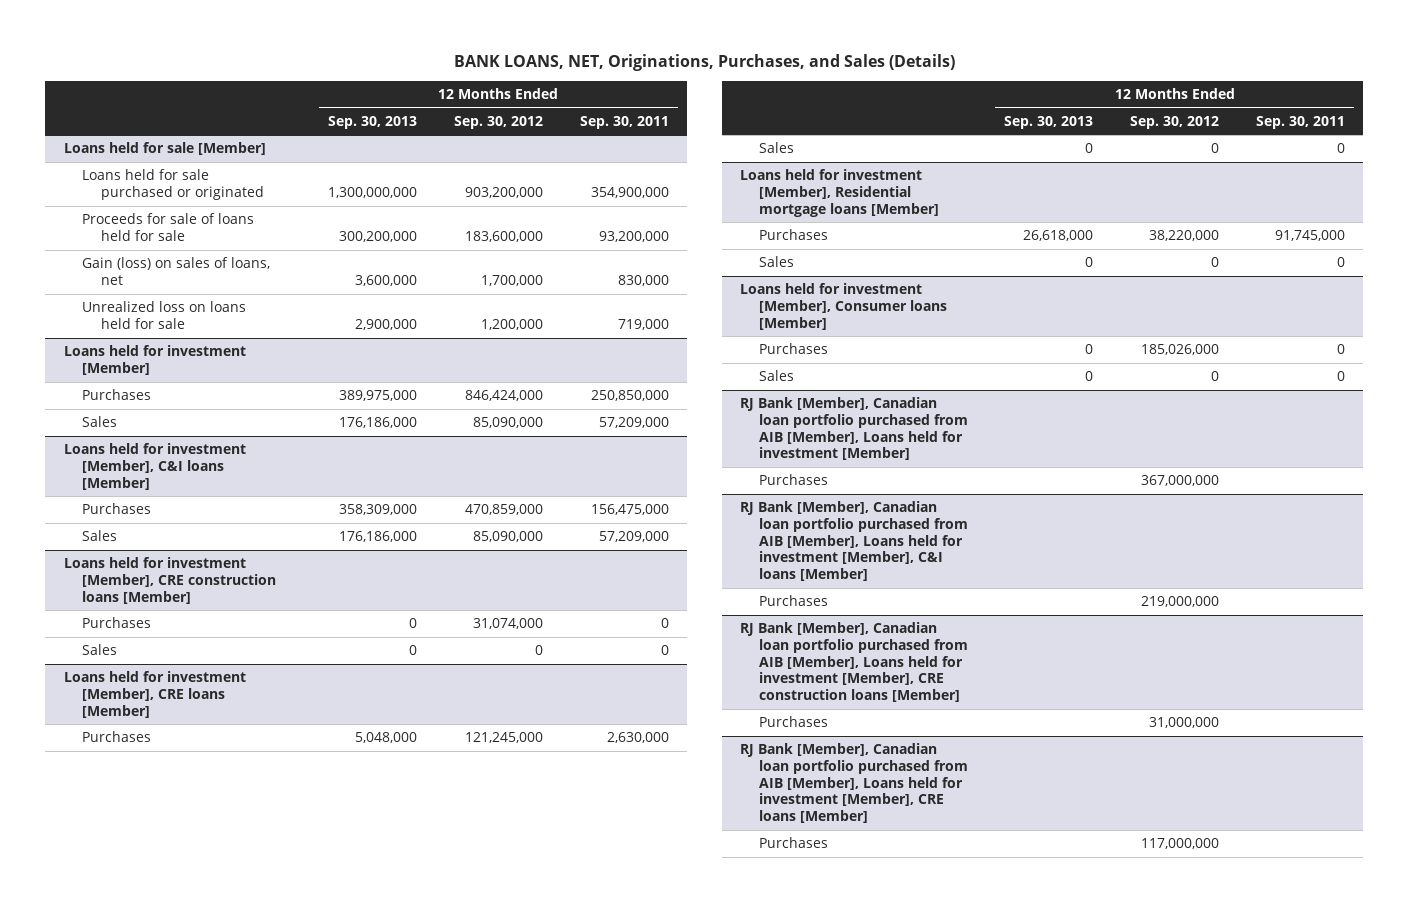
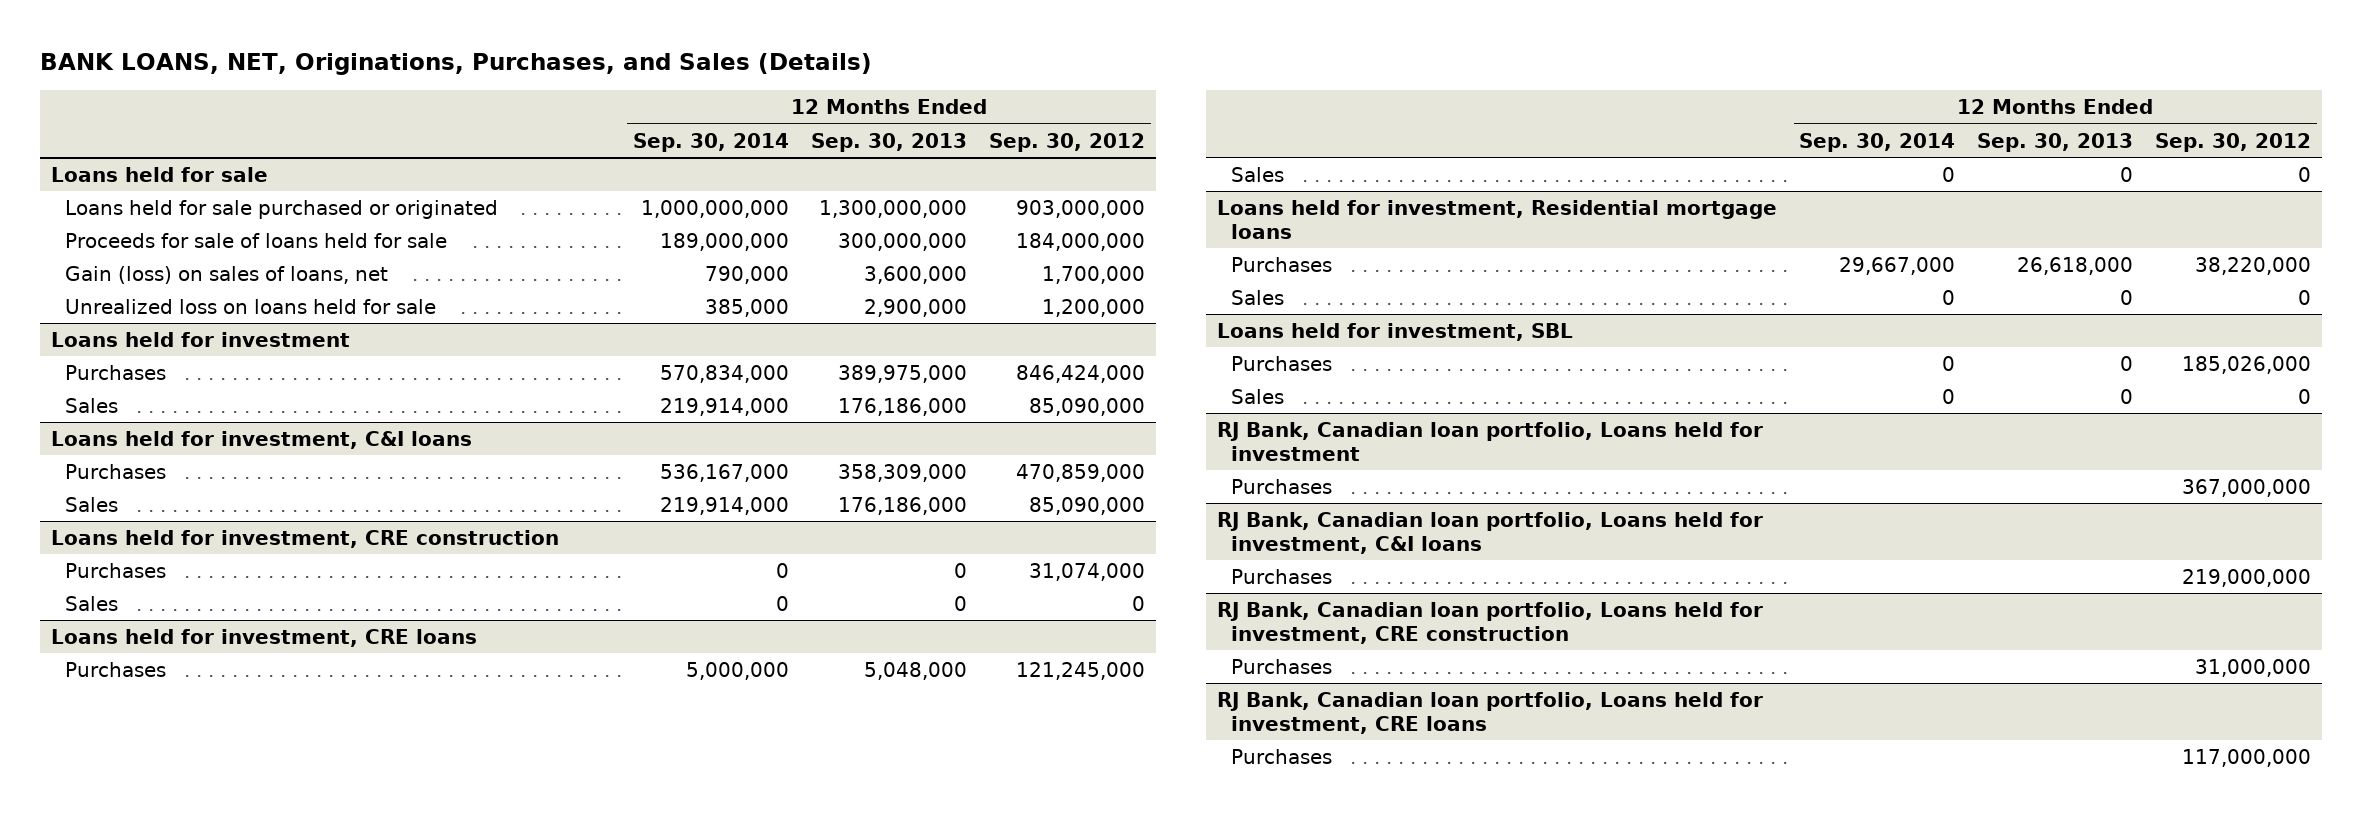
- | 12 Months Ended Sep. 30, 2013 | 12 Months Ended Sep. 30, 2012 | 12 Months Ended Sep. 30, 2011
+ | 12 Months Ended Sep. 30, 2014 | 12 Months Ended Sep. 30, 2013 | 12 Months Ended Sep. 30, 2012
- Loans held for sale [Member]
- Loans held for sale purchased or originated | 1,300,000,000 | 903,200,000 | 354,900,000
- Proceeds for sale of loans held for sale | 300,200,000 | 183,600,000 | 93,200,000
+ Loans held for sale
+ Loans held for sale purchased or originated | 1,000,000,000 | 1,300,000,000 | 903,000,000
+ Proceeds for sale of loans held for sale | 189,000,000 | 300,000,000 | 184,000,000
- Loans held for investment [Member]
+ Loans held for investment
- Loans held for investment [Member], C&I loans [Member]
+ Loans held for investment, C&I loans
- Loans held for investment [Member], CRE construction loans [Member]
+ Loans held for investment, CRE construction
- Loans held for investment [Member], CRE loans [Member]
+ Loans held for investment, CRE loans
- Loans held for investment [Member], Residential mortgage loans [Member]
+ Loans held for investment, Residential mortgage loans
- Loans held for investment [Member], Consumer loans [Member]
+ Loans held for investment, SBL
- RJ Bank [Member], Canadian loan portfolio purchased from AIB [Member], Loans held for investment [Member]
+ RJ Bank, Canadian loan portfolio, Loans held for investment
- RJ Bank [Member], Canadian loan portfolio purchased from AIB [Member], Loans held for investment [Member], C&I loans [Member]
+ RJ Bank, Canadian loan portfolio, Loans held for investment, C&I loans
- RJ Bank [Member], Canadian loan portfolio purchased from AIB [Member], Loans held for investment [Member], CRE construction loans [Member]
+ RJ Bank, Canadian loan portfolio, Loans held for investment, CRE construction
- RJ Bank [Member], Canadian loan portfolio purchased from AIB [Member], Loans held for investment [Member], CRE loans [Member]
+ RJ Bank, Canadian loan portfolio, Loans held for investment, CRE loans

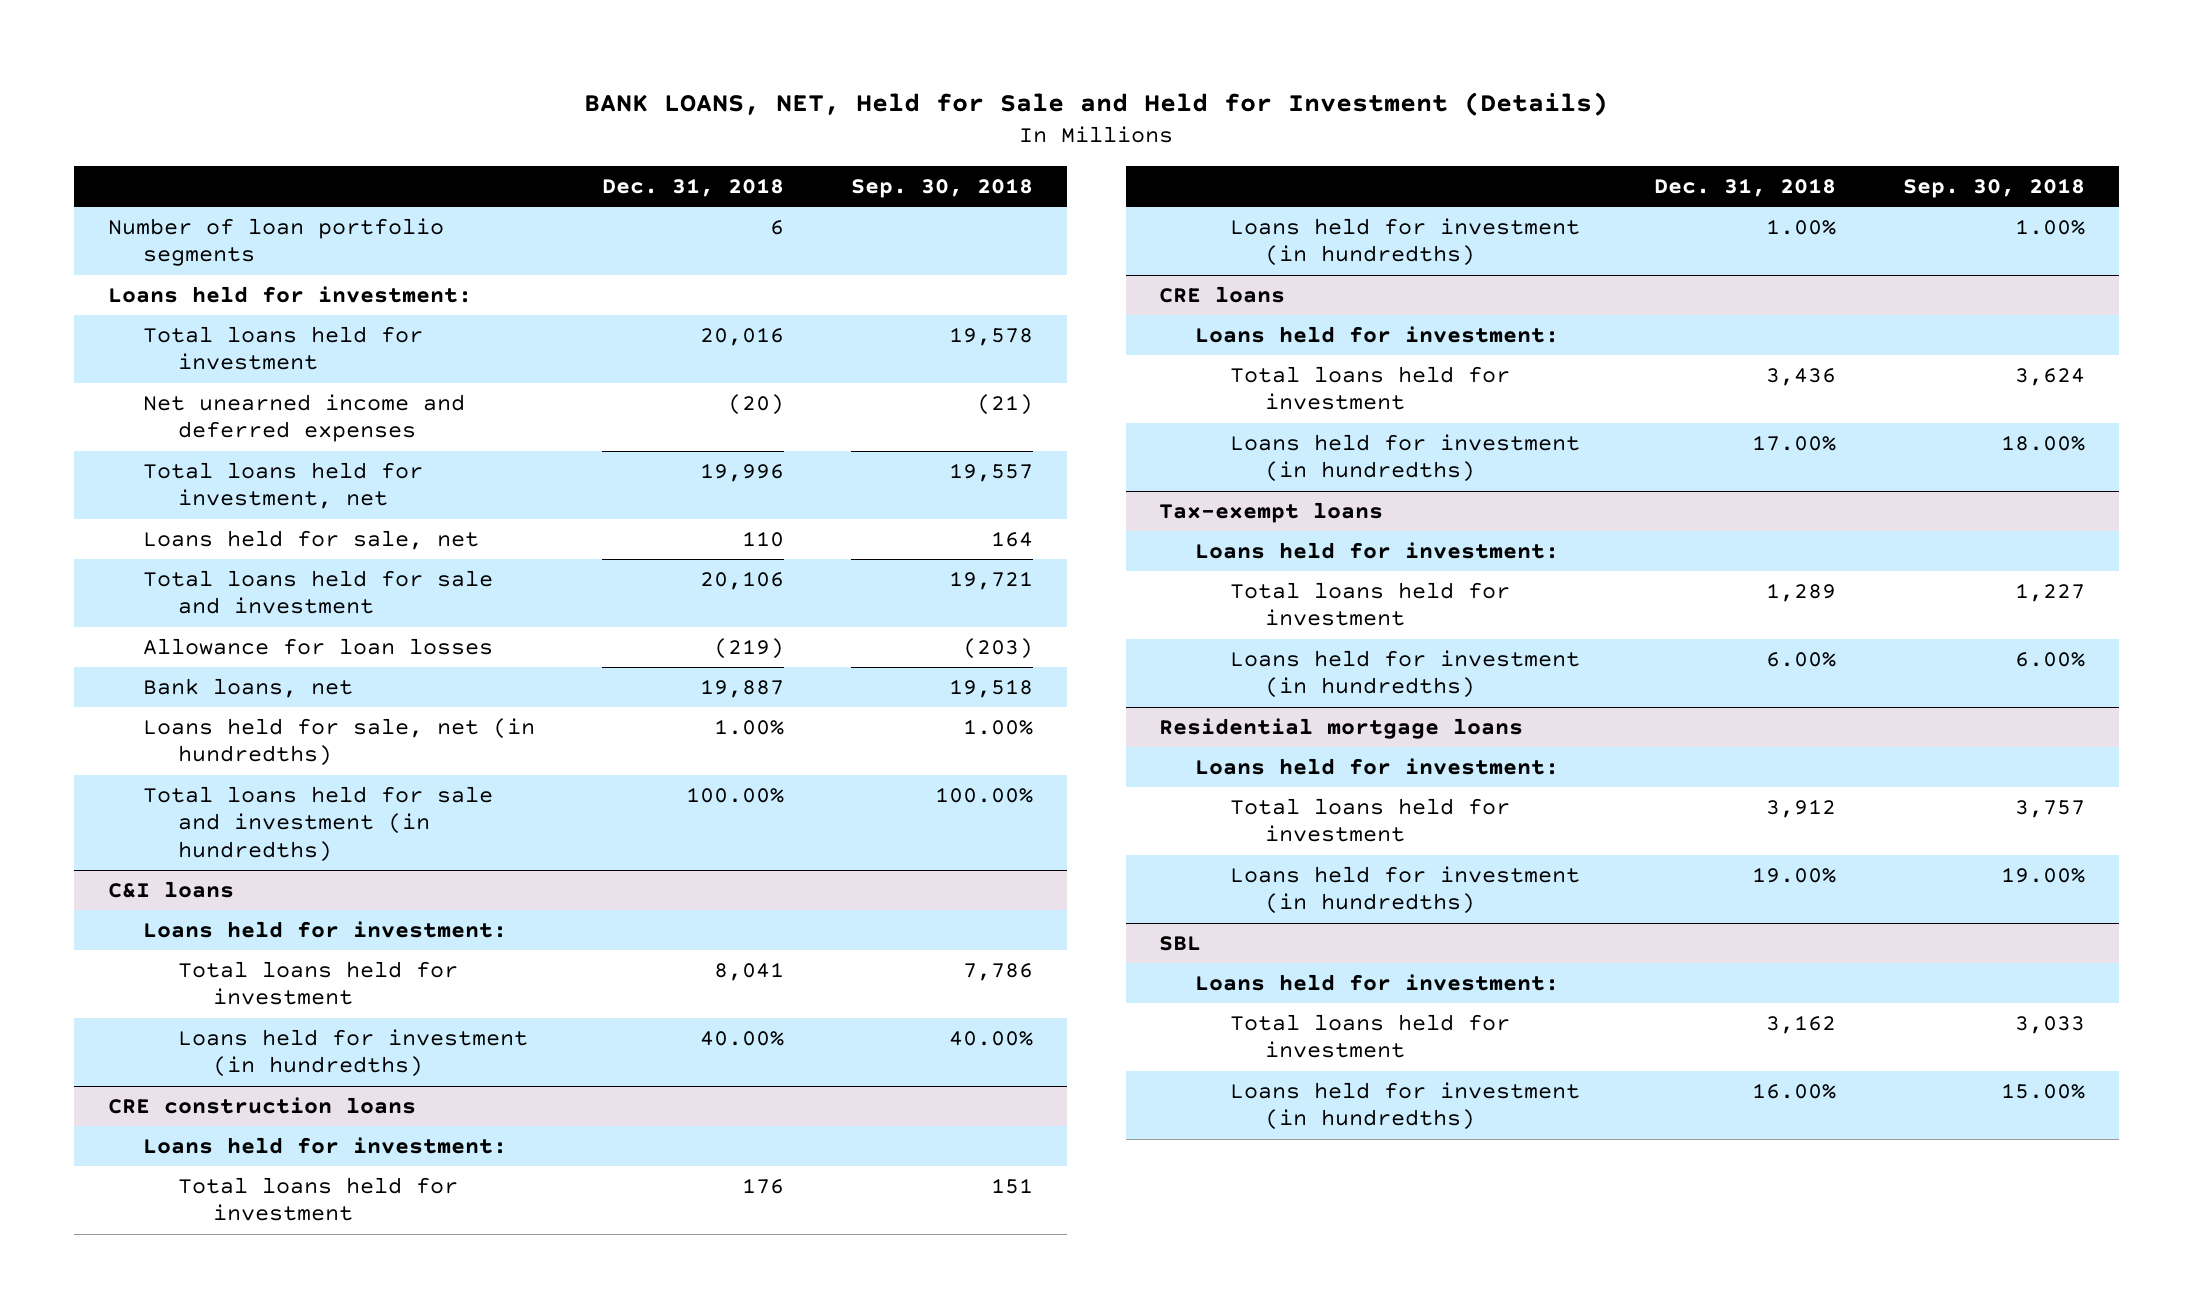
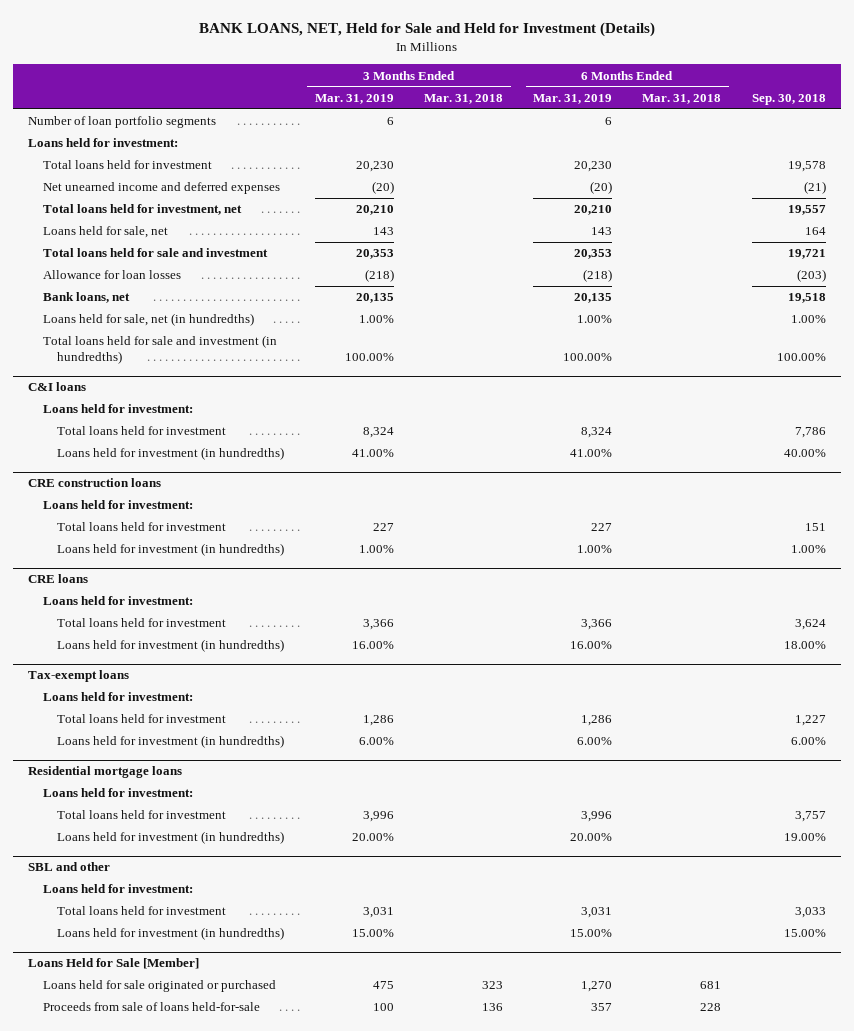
- | Dec. 31, 2018 | Sep. 30, 2018
+ | 3 Months Ended Mar. 31, 2019 | 3 Months Ended Mar. 31, 2018 | 6 Months Ended Mar. 31, 2019 | 6 Months Ended Mar. 31, 2018 | Sep. 30, 2018
- SBL
+ SBL and other
+ Loans Held for Sale [Member]
+ Loans held for sale originated or purchased | 475 | 323 | 1,270 | 681 |
+ Proceeds from sale of loans held-for-sale | 100 | 136 | 357 | 228 |

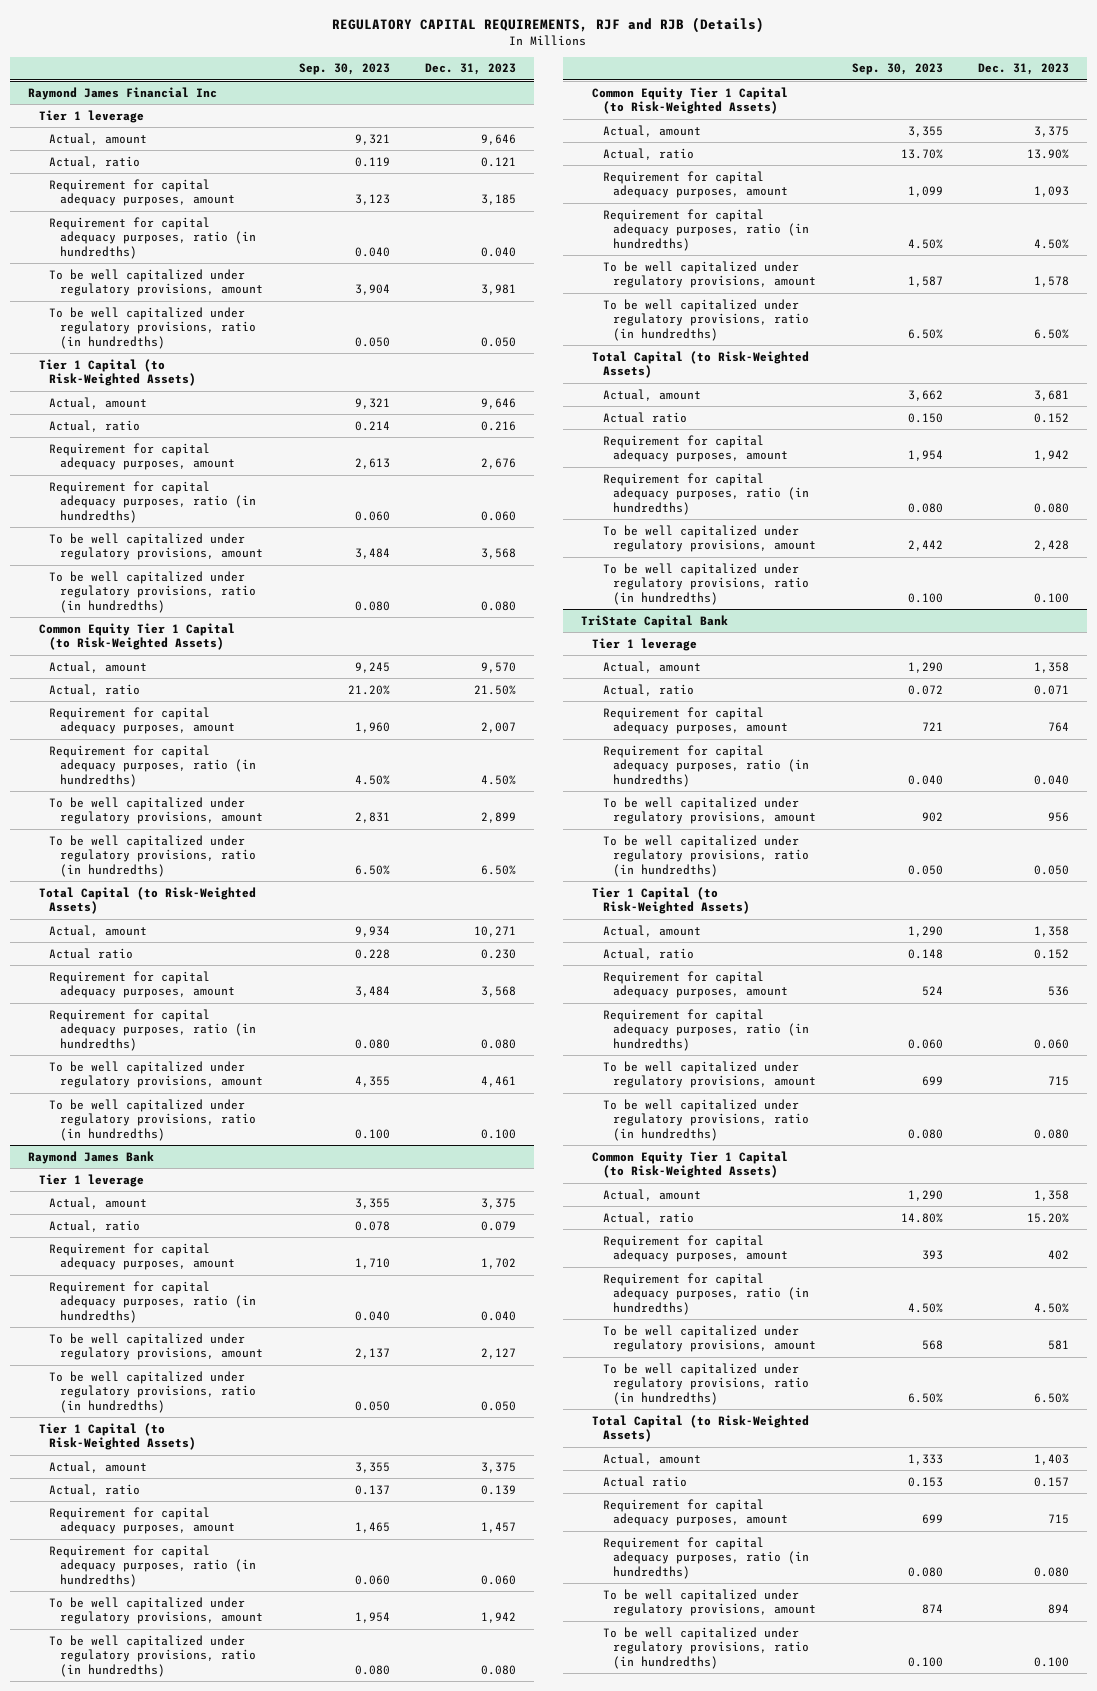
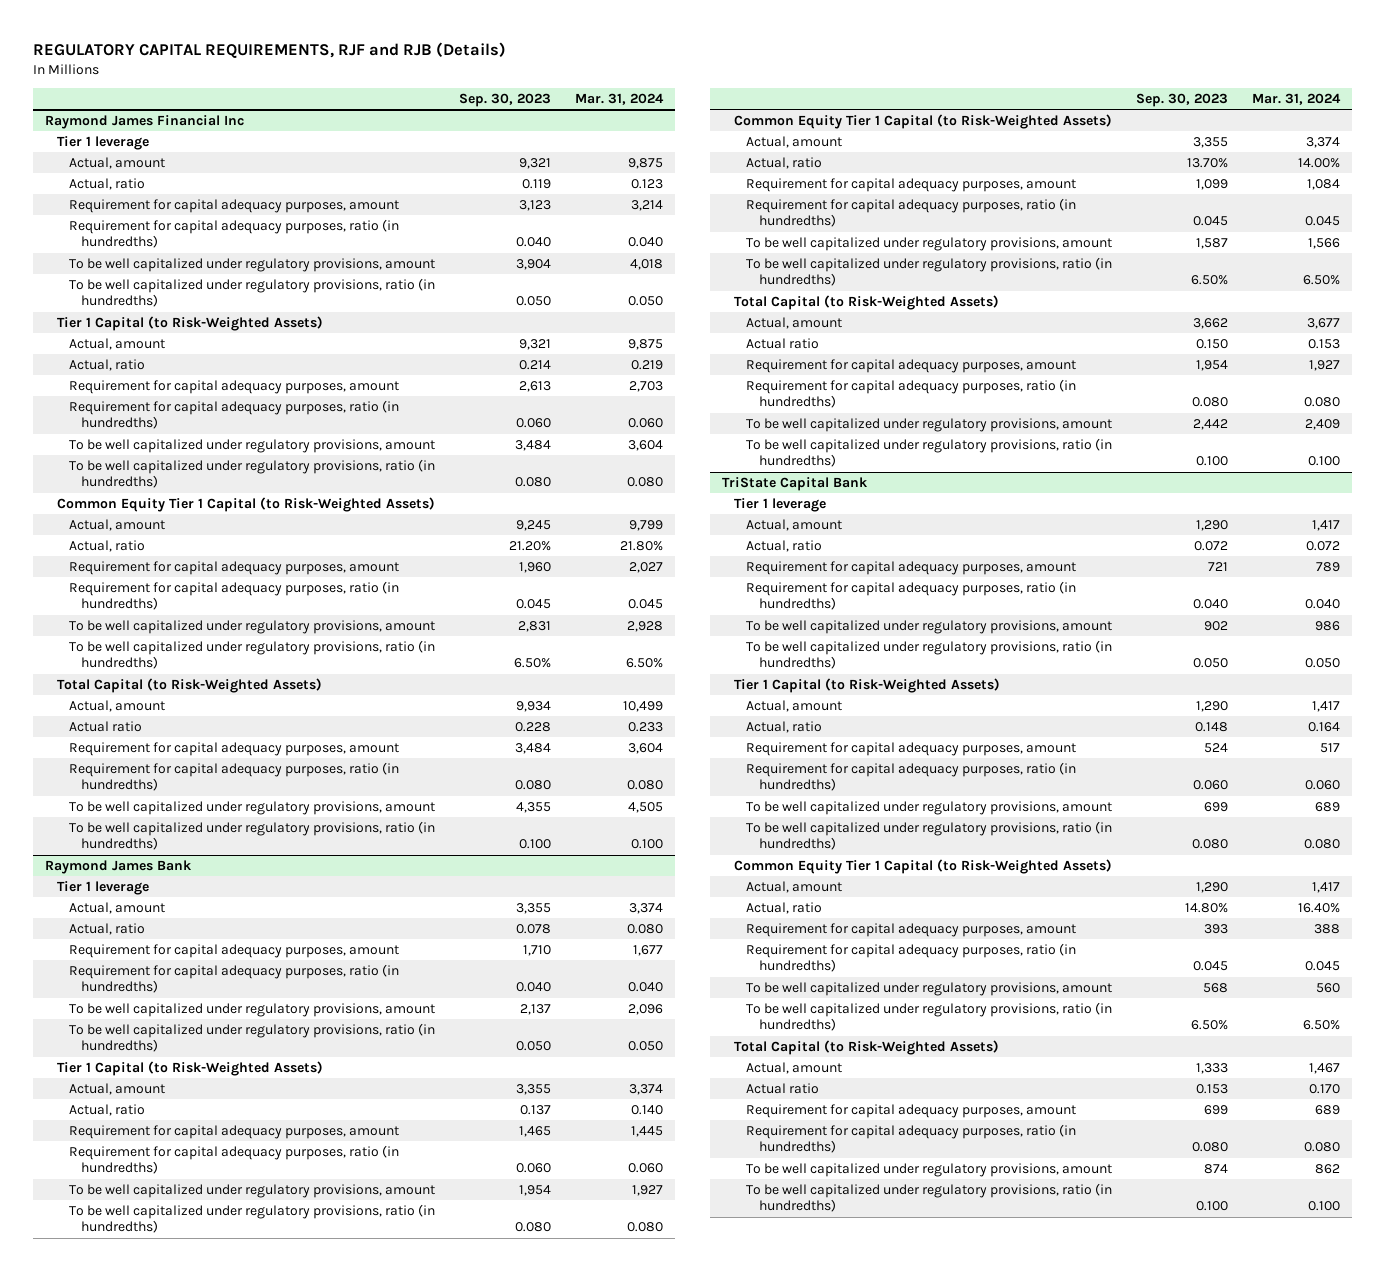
- | Sep. 30, 2023 | Dec. 31, 2023
+ | Sep. 30, 2023 | Mar. 31, 2024
@ Raymond James Financial Inc
- Requirement for capital adequacy purposes, ratio (in hundredths) | 4.50% | 4.50%
+ Requirement for capital adequacy purposes, ratio (in hundredths) | 0.045 | 0.045
@ Raymond James Bank
- Requirement for capital adequacy purposes, ratio (in hundredths) | 4.50% | 4.50%
+ Requirement for capital adequacy purposes, ratio (in hundredths) | 0.045 | 0.045
@ TriState Capital Bank
- Requirement for capital adequacy purposes, ratio (in hundredths) | 4.50% | 4.50%
+ Requirement for capital adequacy purposes, ratio (in hundredths) | 0.045 | 0.045

